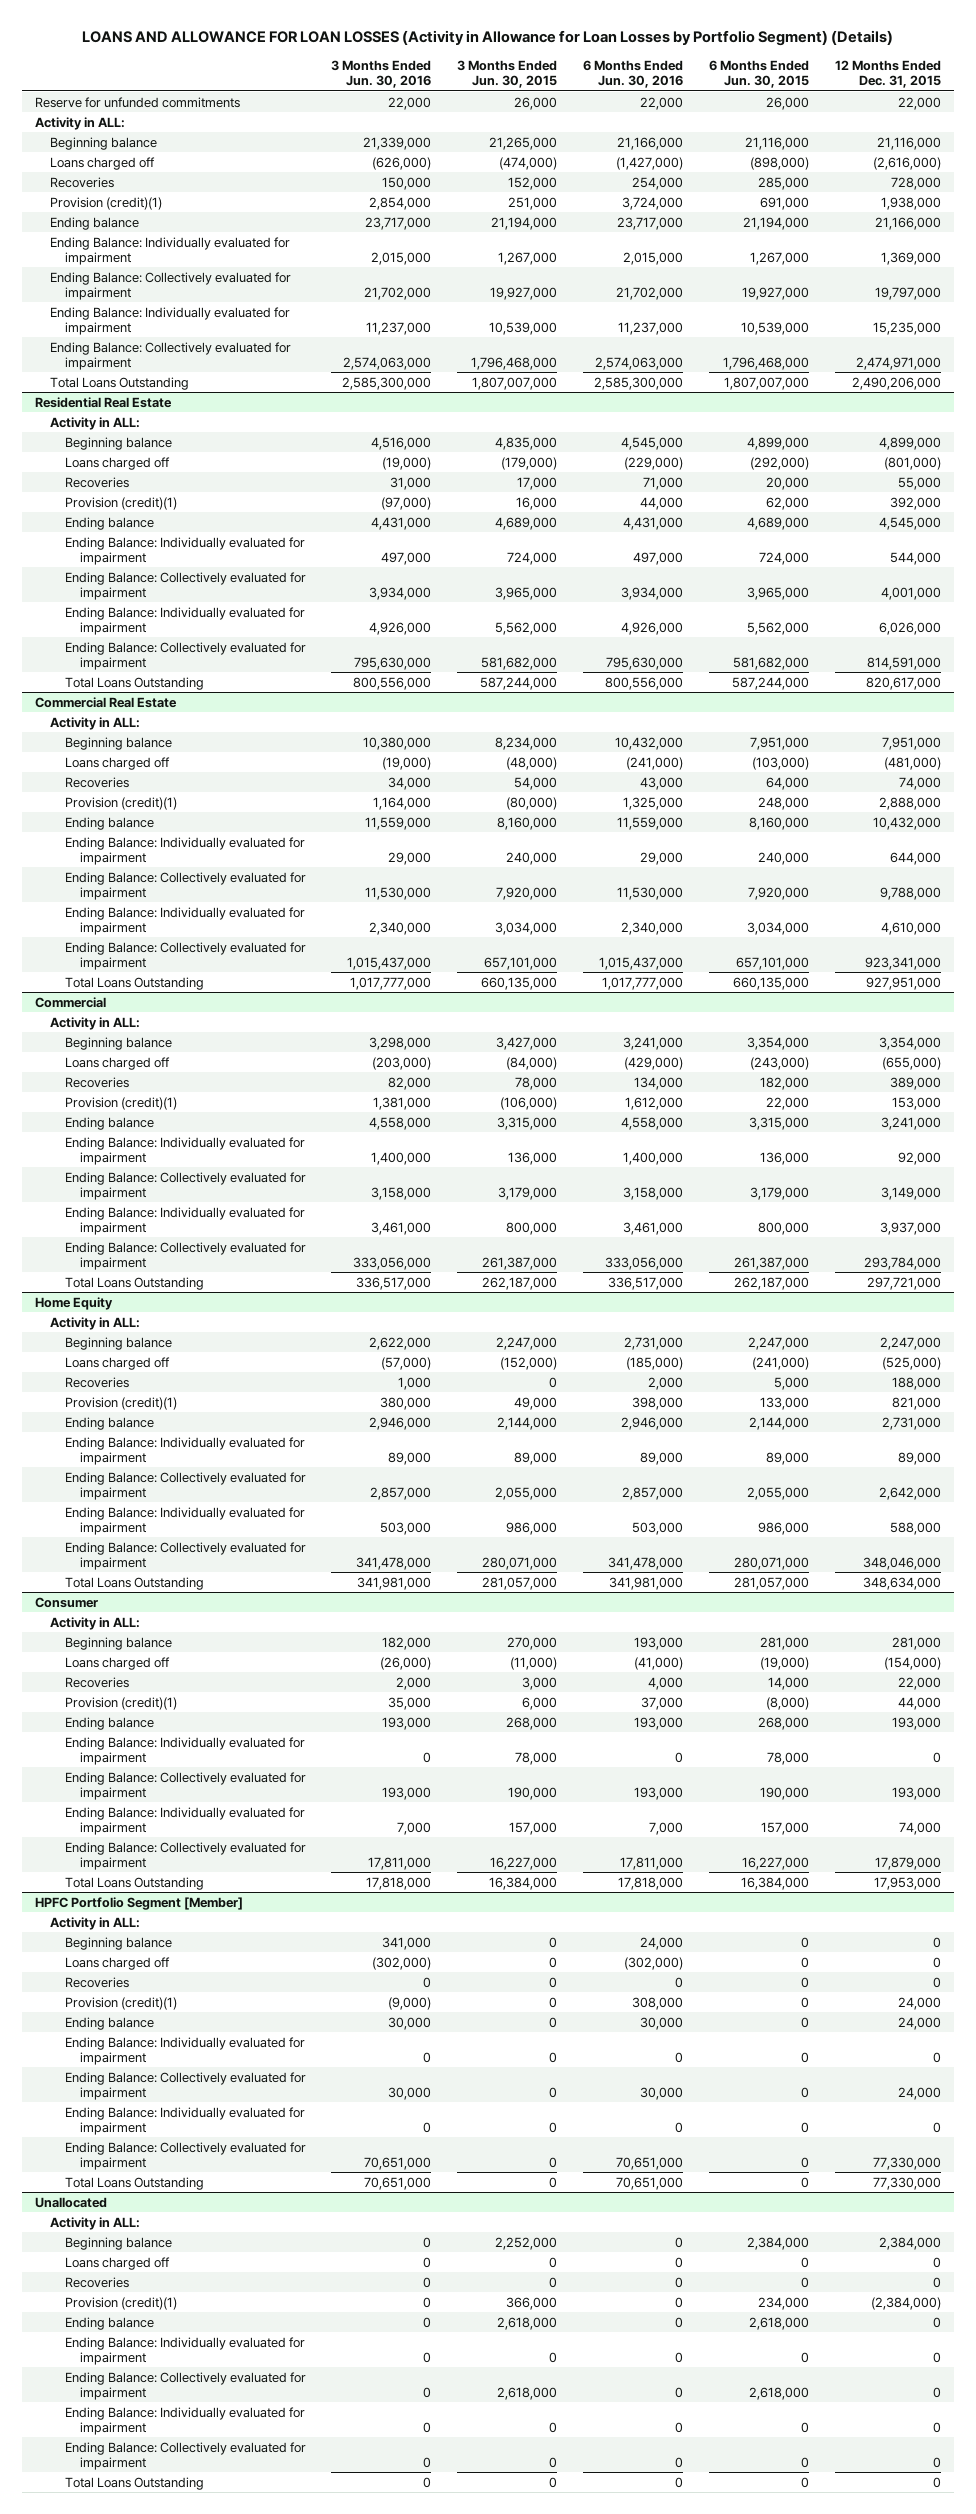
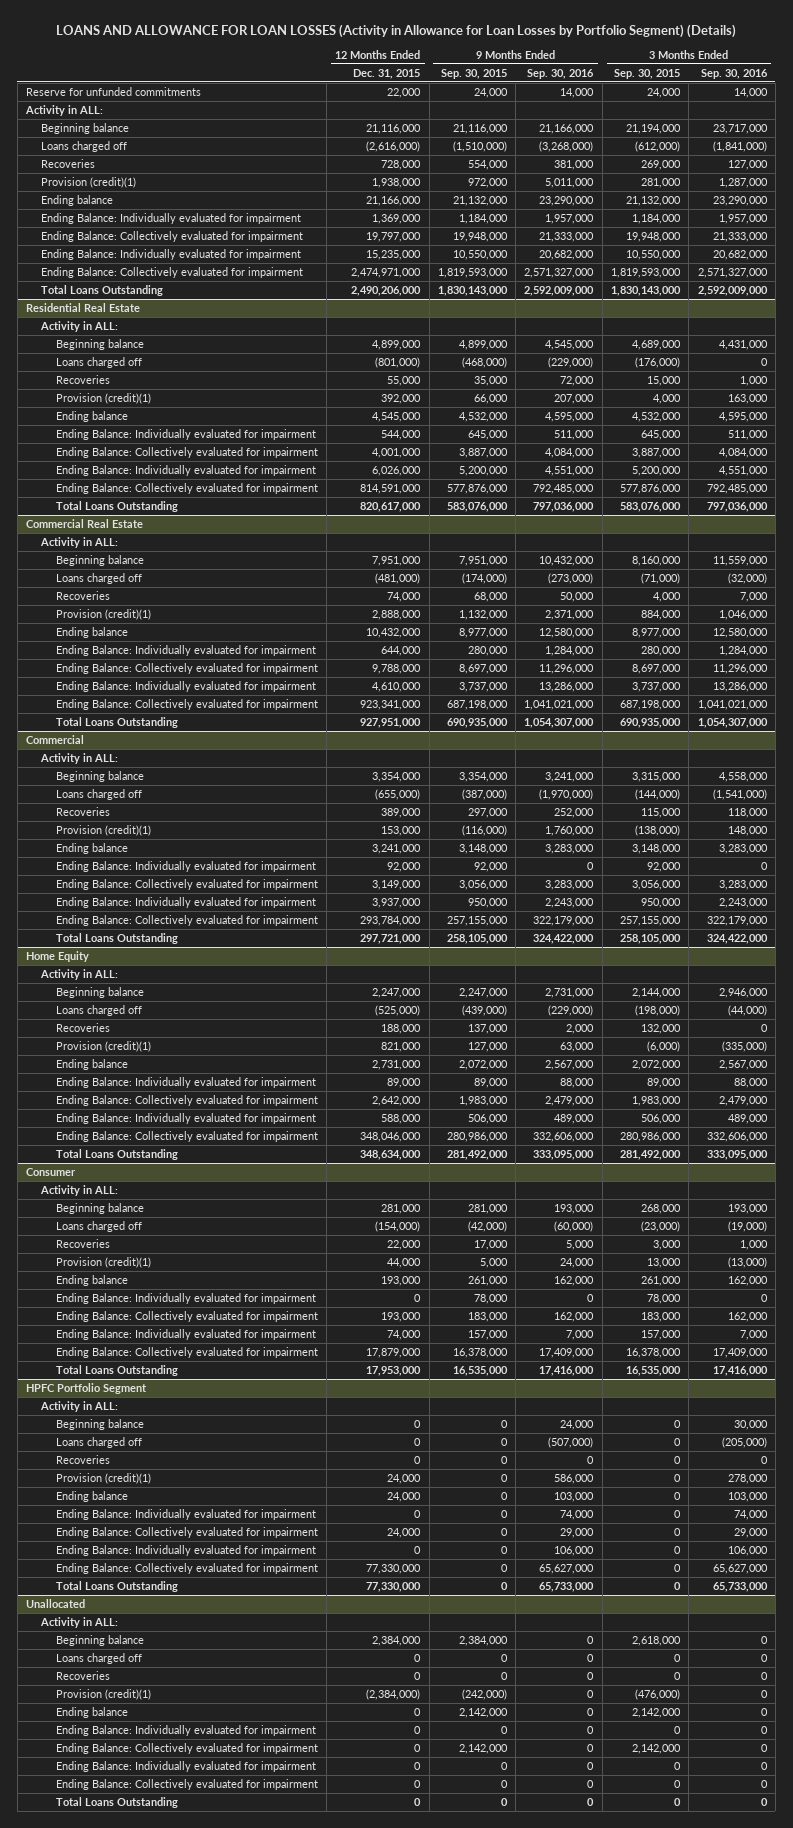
- | 3 Months Ended Jun. 30, 2016 | 3 Months Ended Jun. 30, 2015 | 6 Months Ended Jun. 30, 2016 | 6 Months Ended Jun. 30, 2015 | 12 Months Ended Dec. 31, 2015
+ | 12 Months Ended Dec. 31, 2015 | 9 Months Ended Sep. 30, 2015 | 9 Months Ended Sep. 30, 2016 | 3 Months Ended Sep. 30, 2015 | 3 Months Ended Sep. 30, 2016
- HPFC Portfolio Segment [Member]
+ HPFC Portfolio Segment

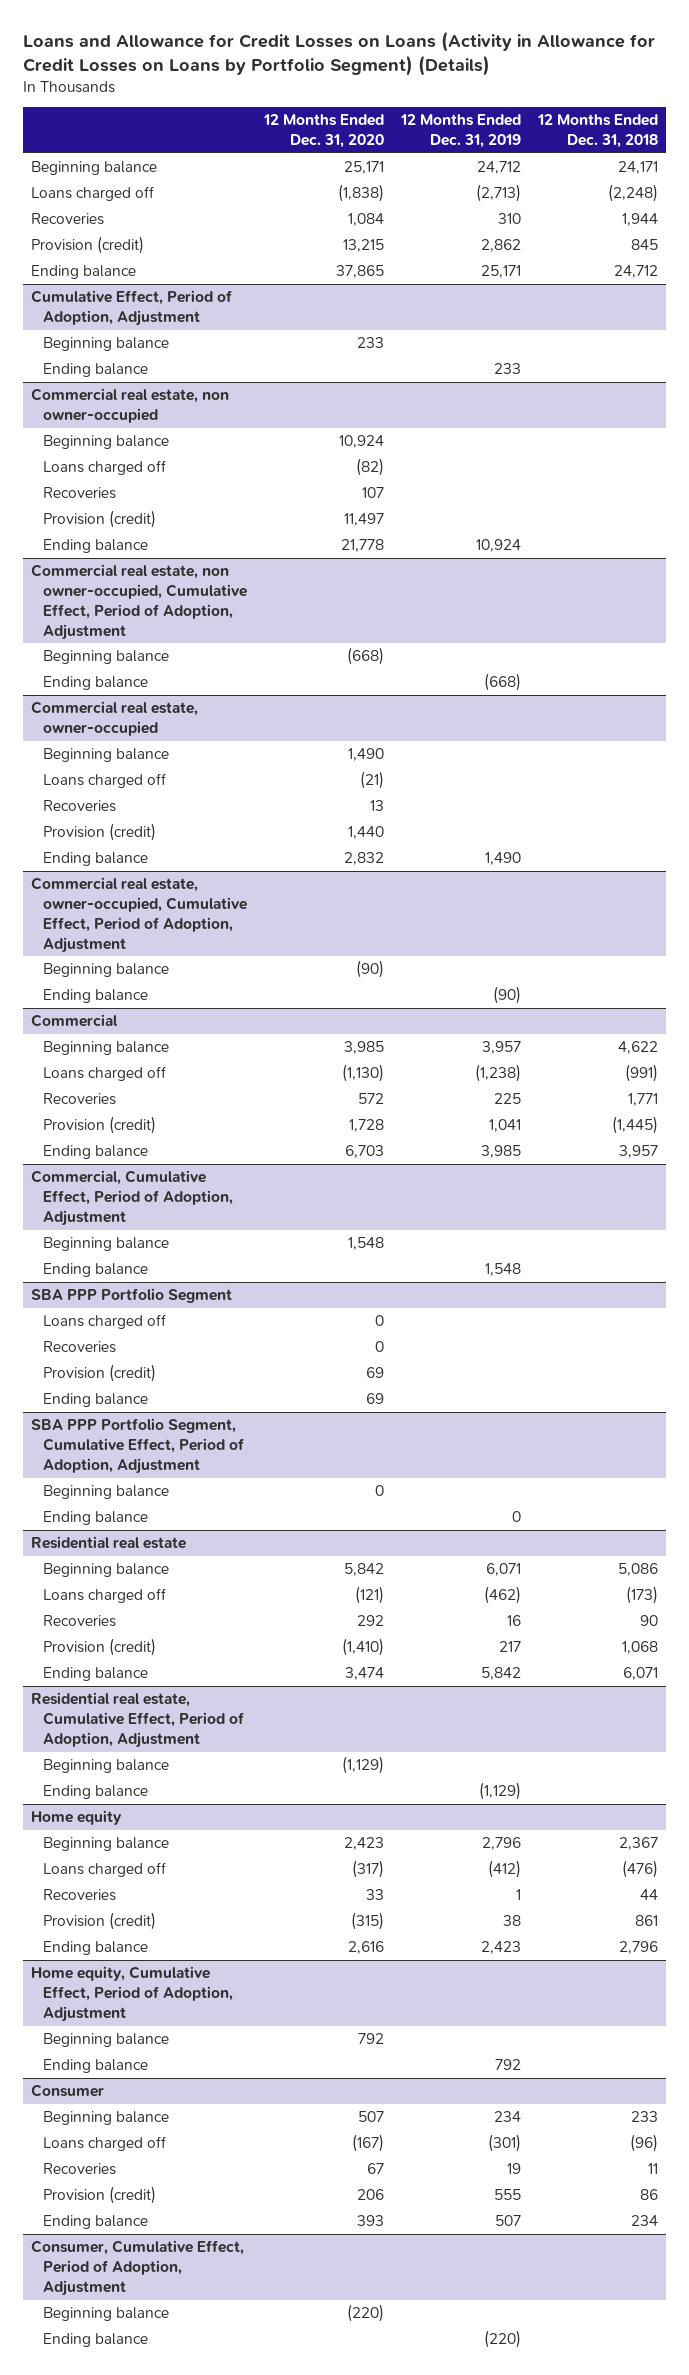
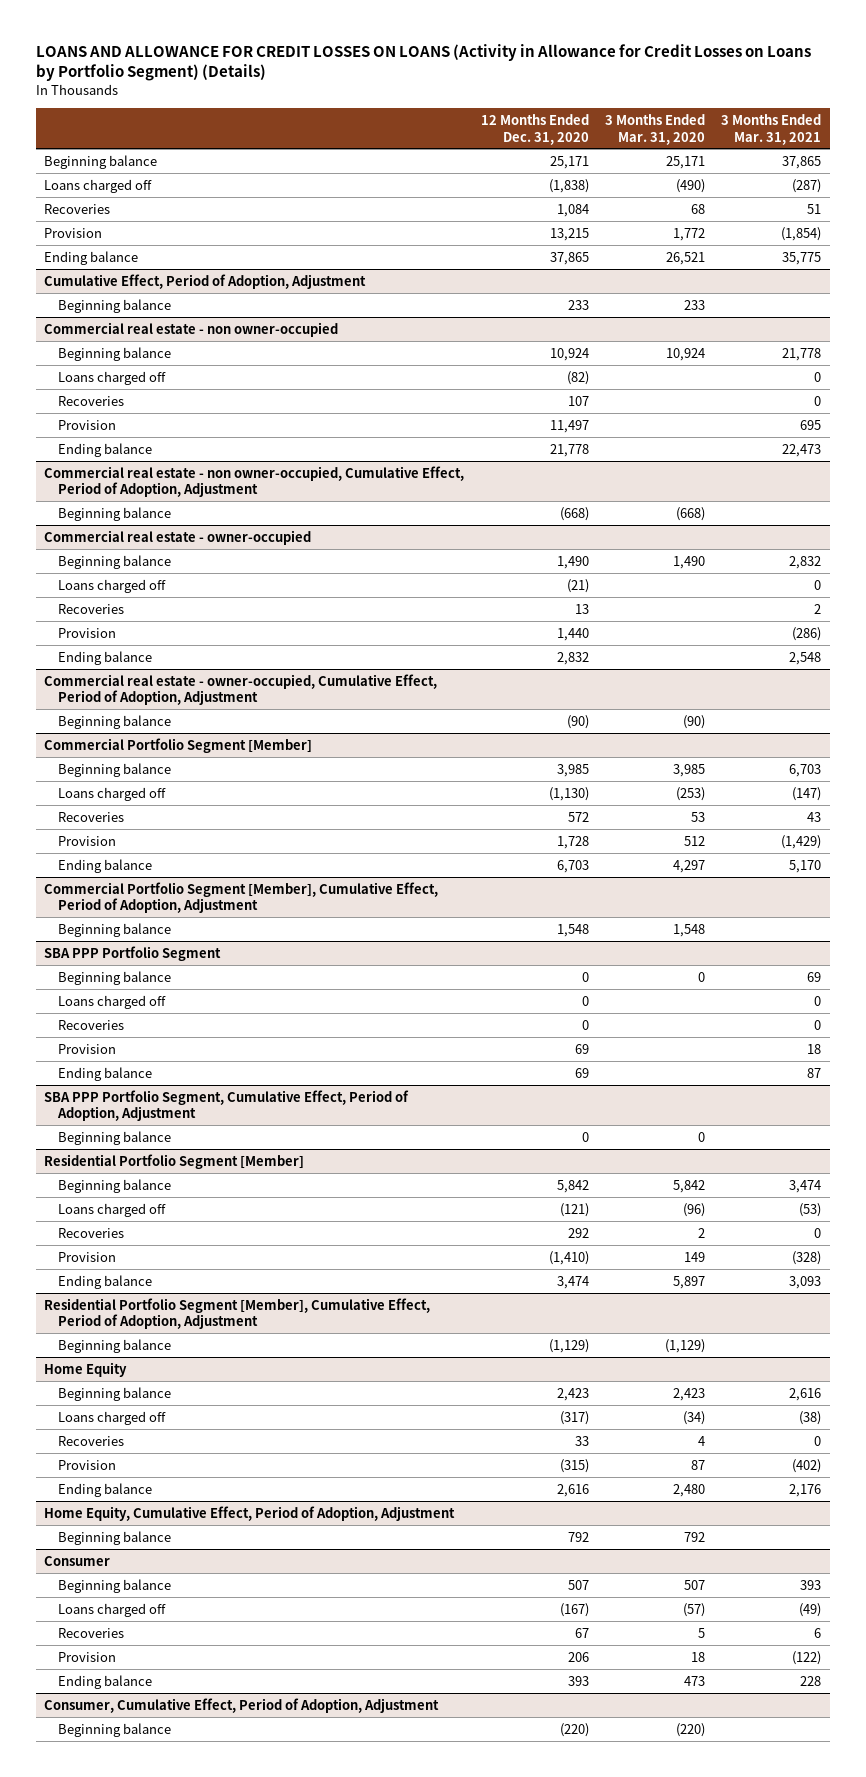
- Loans and Allowance for Credit Losses on Loans (Activity in Allowance for Credit Losses on Loans by Portfolio Segment) (Details)
+ LOANS AND ALLOWANCE FOR CREDIT LOSSES ON LOANS (Activity in Allowance for Credit Losses on Loans by Portfolio Segment) (Details)
- | 12 Months Ended Dec. 31, 2020 | 12 Months Ended Dec. 31, 2019 | 12 Months Ended Dec. 31, 2018
+ | 12 Months Ended Dec. 31, 2020 | 3 Months Ended Mar. 31, 2020 | 3 Months Ended Mar. 31, 2021
- Provision (credit) | 13,215 | 2,862 | 845
+ Provision | 13,215 | 1,772 | (1,854)
@ Cumulative Effect, Period of Adoption, Adjustment
- Ending balance | | 233 |
- Commercial real estate, non owner-occupied
+ Commercial real estate - non owner-occupied
- Provision (credit) | 11,497 | |
+ Provision | 11,497 | | 695
- Commercial real estate, non owner-occupied, Cumulative Effect, Period of Adoption, Adjustment
+ Commercial real estate - non owner-occupied, Cumulative Effect, Period of Adoption, Adjustment
- Ending balance | | (668) |
- Commercial real estate, owner-occupied
+ Commercial real estate - owner-occupied
- Provision (credit) | 1,440 | |
+ Provision | 1,440 | | (286)
- Commercial real estate, owner-occupied, Cumulative Effect, Period of Adoption, Adjustment
+ Commercial real estate - owner-occupied, Cumulative Effect, Period of Adoption, Adjustment
- Ending balance | | (90) |
- Commercial
+ Commercial Portfolio Segment [Member]
- Provision (credit) | 1,728 | 1,041 | (1,445)
+ Provision | 1,728 | 512 | (1,429)
- Commercial, Cumulative Effect, Period of Adoption, Adjustment
+ Commercial Portfolio Segment [Member], Cumulative Effect, Period of Adoption, Adjustment
- Ending balance | | 1,548 |
@ SBA PPP Portfolio Segment
+ Beginning balance | 0 | 0 | 69
- Provision (credit) | 69 | |
+ Provision | 69 | | 18
@ SBA PPP Portfolio Segment, Cumulative Effect, Period of Adoption, Adjustment
- Ending balance | | 0 |
- Residential real estate
+ Residential Portfolio Segment [Member]
- Provision (credit) | (1,410) | 217 | 1,068
+ Provision | (1,410) | 149 | (328)
- Residential real estate, Cumulative Effect, Period of Adoption, Adjustment
+ Residential Portfolio Segment [Member], Cumulative Effect, Period of Adoption, Adjustment
- Ending balance | | (1,129) |
- Home equity
+ Home Equity
- Provision (credit) | (315) | 38 | 861
+ Provision | (315) | 87 | (402)
- Home equity, Cumulative Effect, Period of Adoption, Adjustment
+ Home Equity, Cumulative Effect, Period of Adoption, Adjustment
- Ending balance | | 792 |
@ Consumer
- Provision (credit) | 206 | 555 | 86
+ Provision | 206 | 18 | (122)
@ Consumer, Cumulative Effect, Period of Adoption, Adjustment
- Ending balance | | (220) |

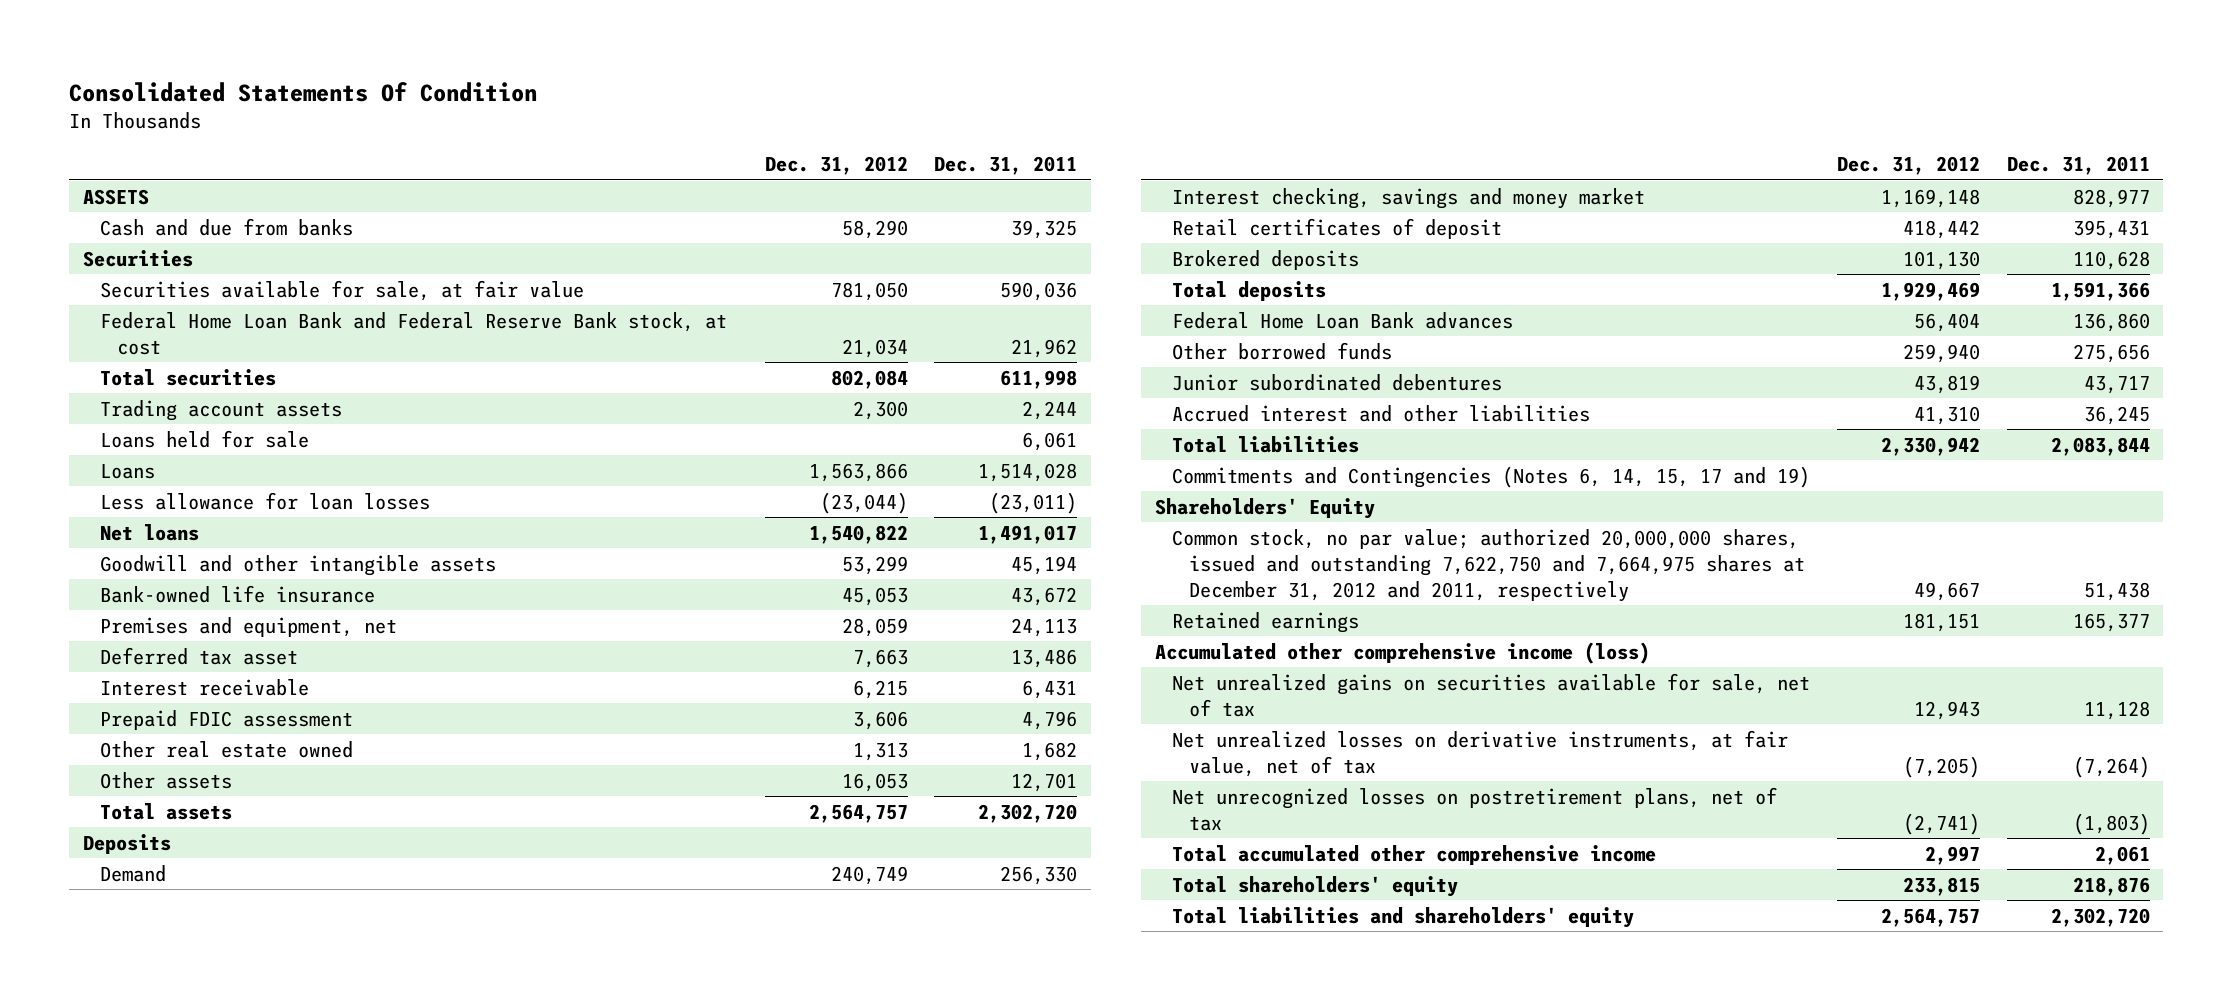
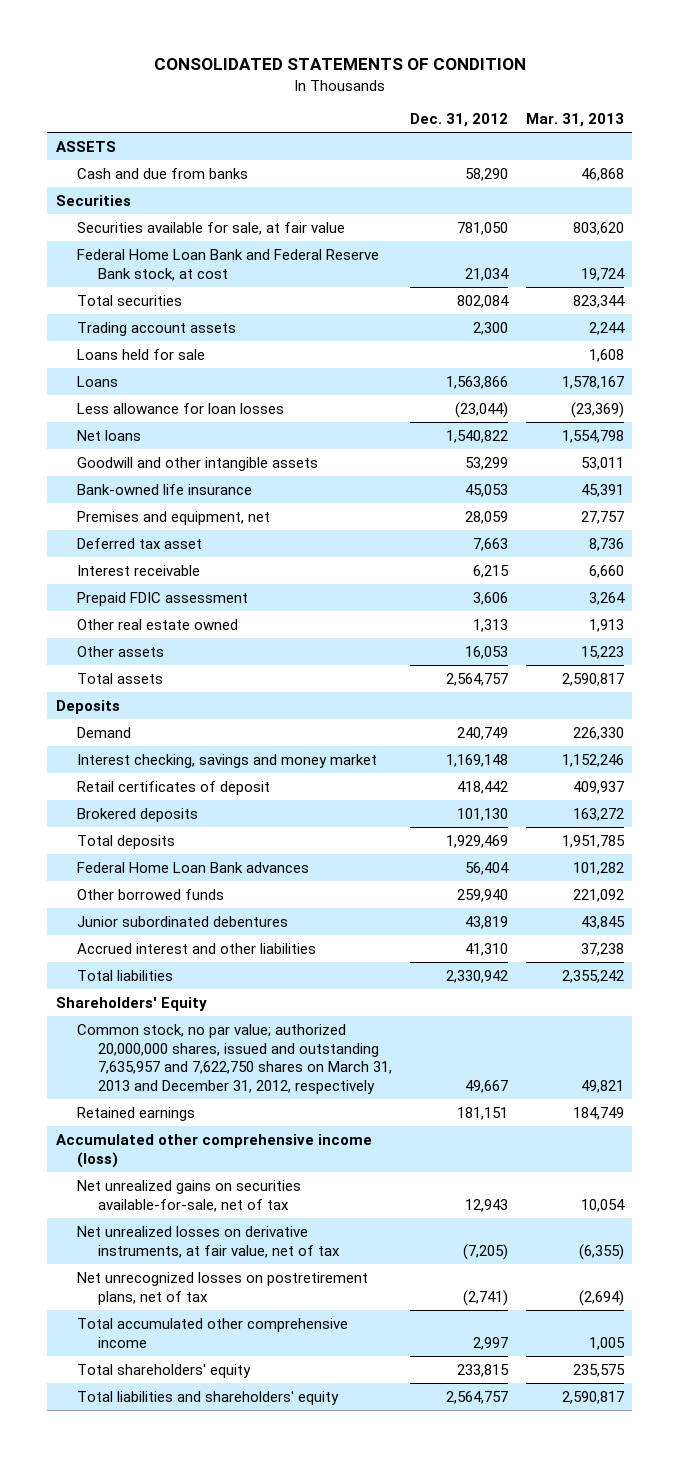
- Consolidated Statements Of Condition
+ CONSOLIDATED STATEMENTS OF CONDITION
- | Dec. 31, 2012 | Dec. 31, 2011
+ | Dec. 31, 2012 | Mar. 31, 2013
- Commitments and Contingencies (Notes 6, 14, 15, 17 and 19)
- Common stock, no par value; authorized 20,000,000 shares, issued and outstanding 7,622,750 and 7,664,975 shares at December 31, 2012 and 2011, respectively | 49,667 | 51,438
+ Common stock, no par value; authorized 20,000,000 shares, issued and outstanding 7,635,957 and 7,622,750 shares on March 31, 2013 and December 31, 2012, respectively | 49,667 | 49,821
- Net unrealized gains on securities available for sale, net of tax | 12,943 | 11,128
+ Net unrealized gains on securities available-for-sale, net of tax | 12,943 | 10,054

